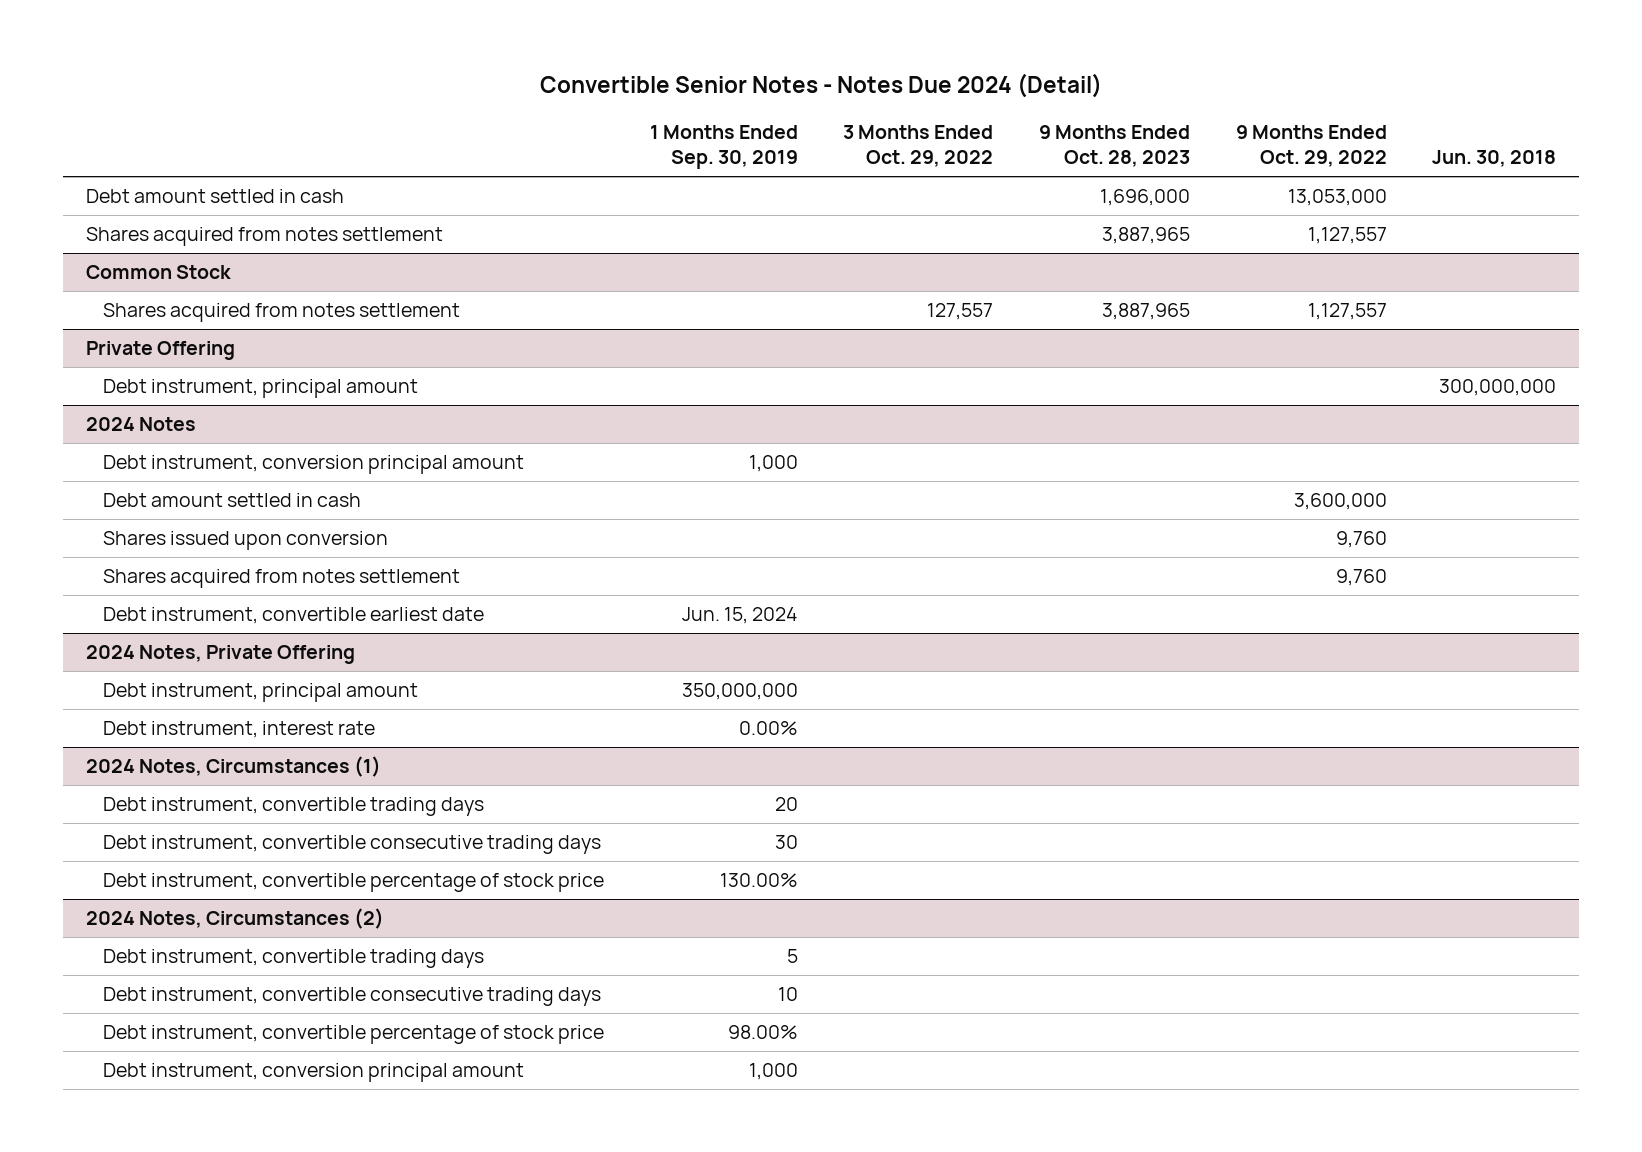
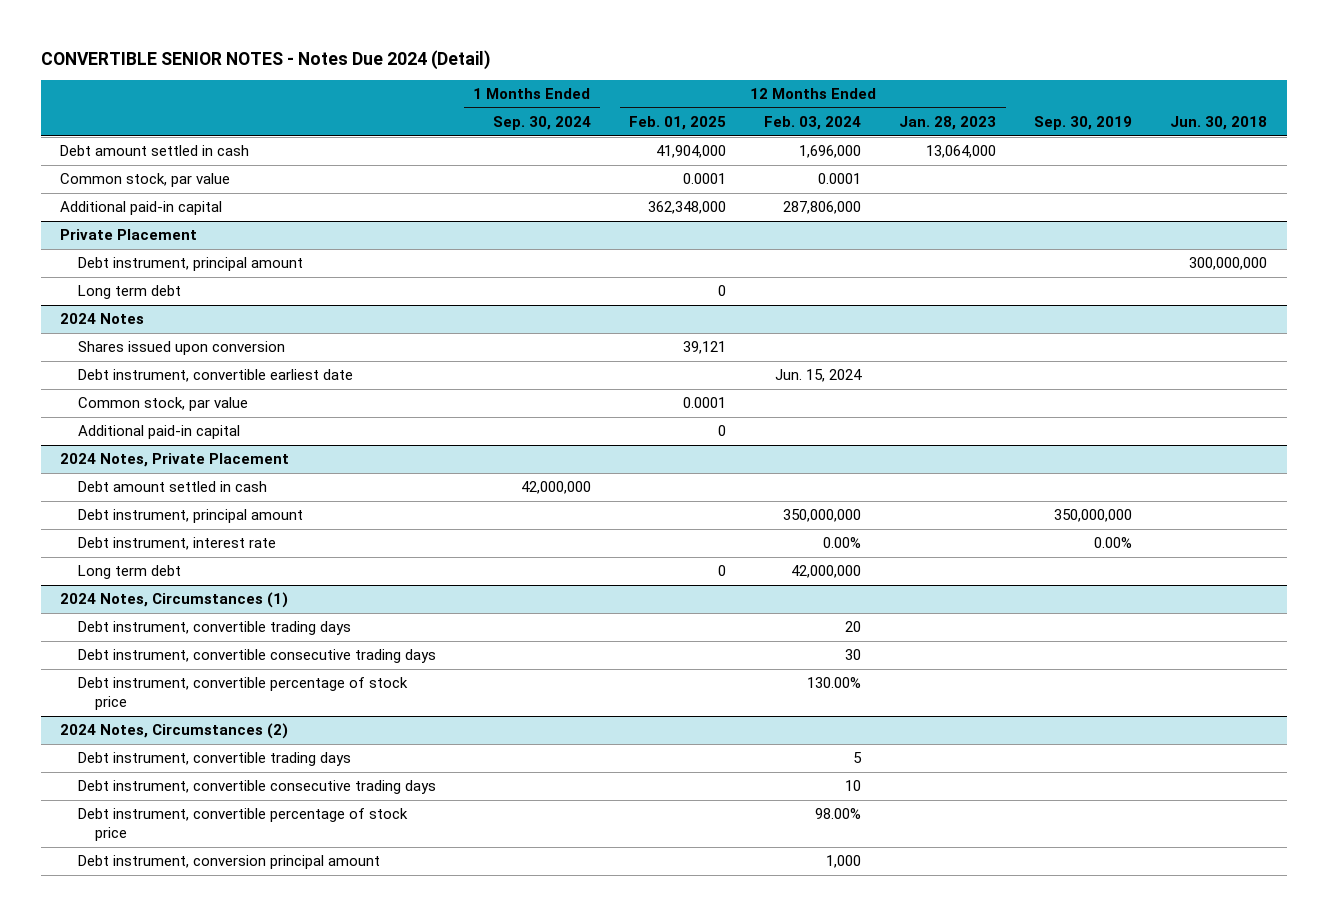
- Convertible Senior Notes - Notes Due 2024 (Detail)
+ CONVERTIBLE SENIOR NOTES - Notes Due 2024 (Detail)
- | 1 Months Ended Sep. 30, 2019 | 3 Months Ended Oct. 29, 2022 | 9 Months Ended Oct. 28, 2023 | 9 Months Ended Oct. 29, 2022 | Jun. 30, 2018
+ | 1 Months Ended Sep. 30, 2024 | 12 Months Ended Feb. 01, 2025 | 12 Months Ended Feb. 03, 2024 | 12 Months Ended Jan. 28, 2023 | Sep. 30, 2019 | Jun. 30, 2018
- Shares acquired from notes settlement | | | 3,887,965 | 1,127,557 |
- Common Stock
- Shares acquired from notes settlement | | 127,557 | 3,887,965 | 1,127,557 |
- Private Offering
+ Common stock, par value | | 0.0001 | 0.0001 | | |
+ Additional paid-in capital | | 362,348,000 | 287,806,000 | | |
+ Private Placement
+ Long term debt | | 0 | | | |
@ 2024 Notes
- Debt instrument, conversion principal amount | 1,000 | | | |
- Debt amount settled in cash | | | | 3,600,000 |
- Shares acquired from notes settlement | | | | 9,760 |
- 2024 Notes, Private Offering
@ 2024 Notes
+ Common stock, par value | | 0.0001 | | | |
+ Additional paid-in capital | | 0 | | | |
+ 2024 Notes, Private Placement
+ Debt amount settled in cash | 42,000,000 | | | | |
+ Long term debt | | 0 | 42,000,000 | | |

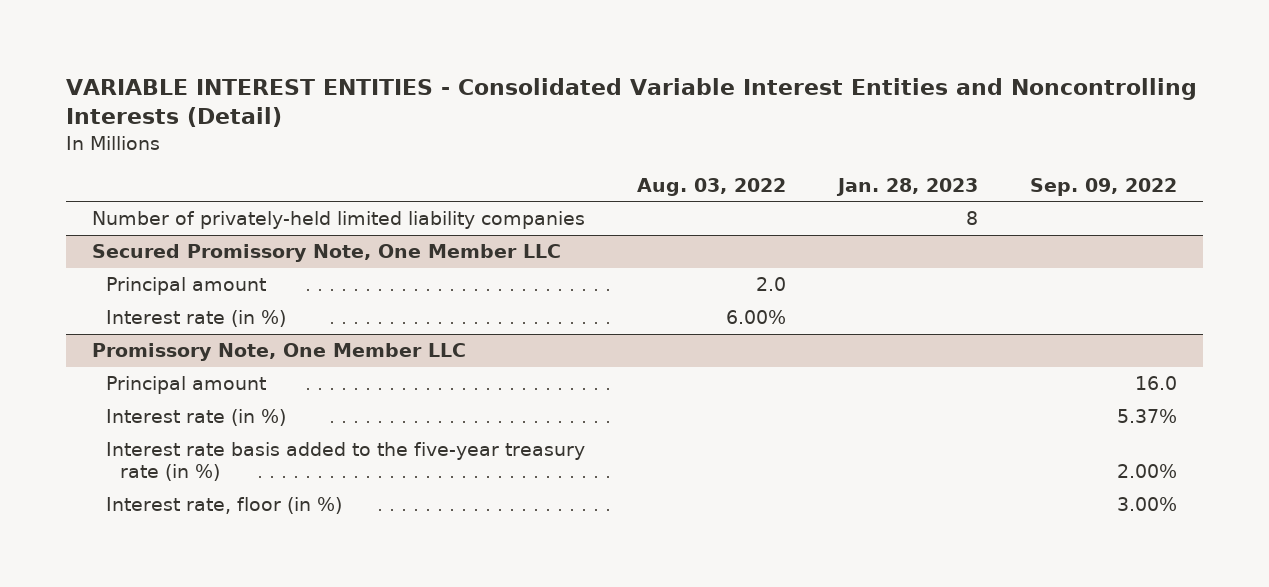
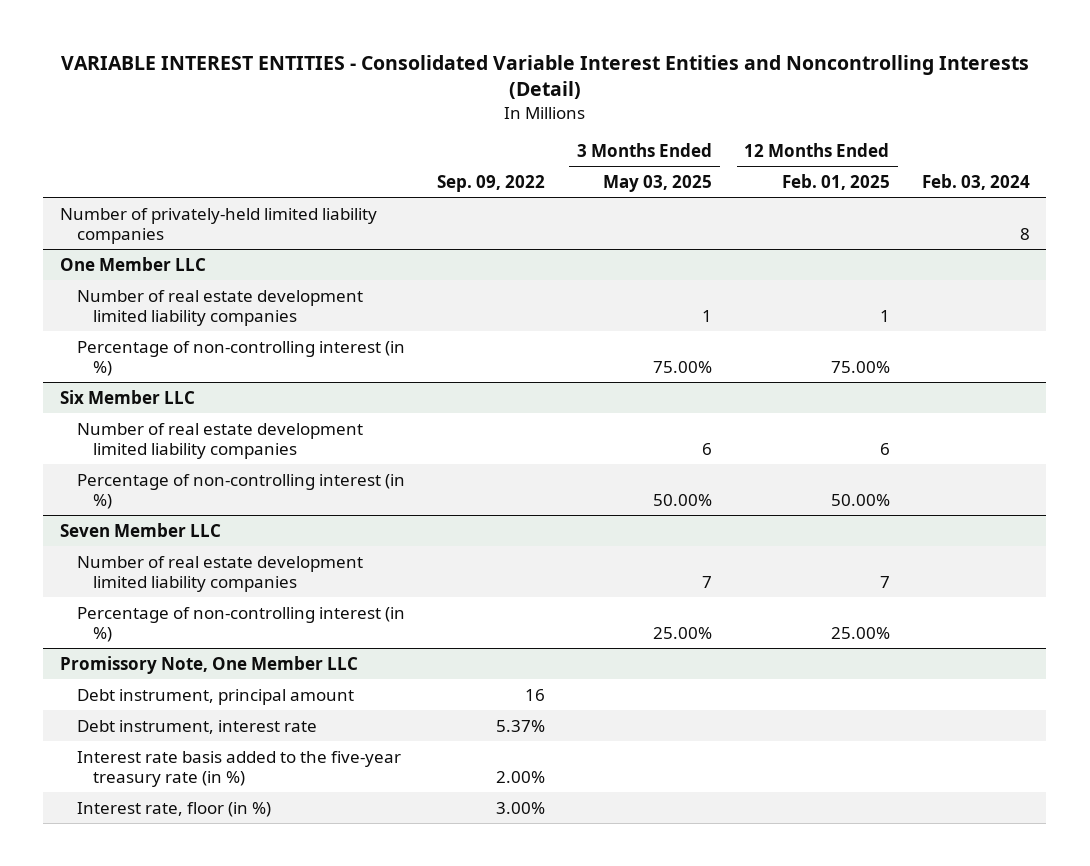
- | Aug. 03, 2022 | Jan. 28, 2023 | Sep. 09, 2022
+ | Sep. 09, 2022 | 3 Months Ended May 03, 2025 | 12 Months Ended Feb. 01, 2025 | Feb. 03, 2024
- Secured Promissory Note, One Member LLC
- Principal amount | 2.0 | |
- Interest rate (in %) | 6.00% | |
+ One Member LLC
+ Number of real estate development limited liability companies | | 1 | 1 |
+ Percentage of non-controlling interest (in %) | | 75.00% | 75.00% |
+ Six Member LLC
+ Number of real estate development limited liability companies | | 6 | 6 |
+ Percentage of non-controlling interest (in %) | | 50.00% | 50.00% |
+ Seven Member LLC
+ Number of real estate development limited liability companies | | 7 | 7 |
+ Percentage of non-controlling interest (in %) | | 25.00% | 25.00% |
@ Promissory Note, One Member LLC
- Principal amount | | | 16.0
- Interest rate (in %) | | | 5.37%
+ Debt instrument, principal amount | 16 | | |
+ Debt instrument, interest rate | 5.37% | | |

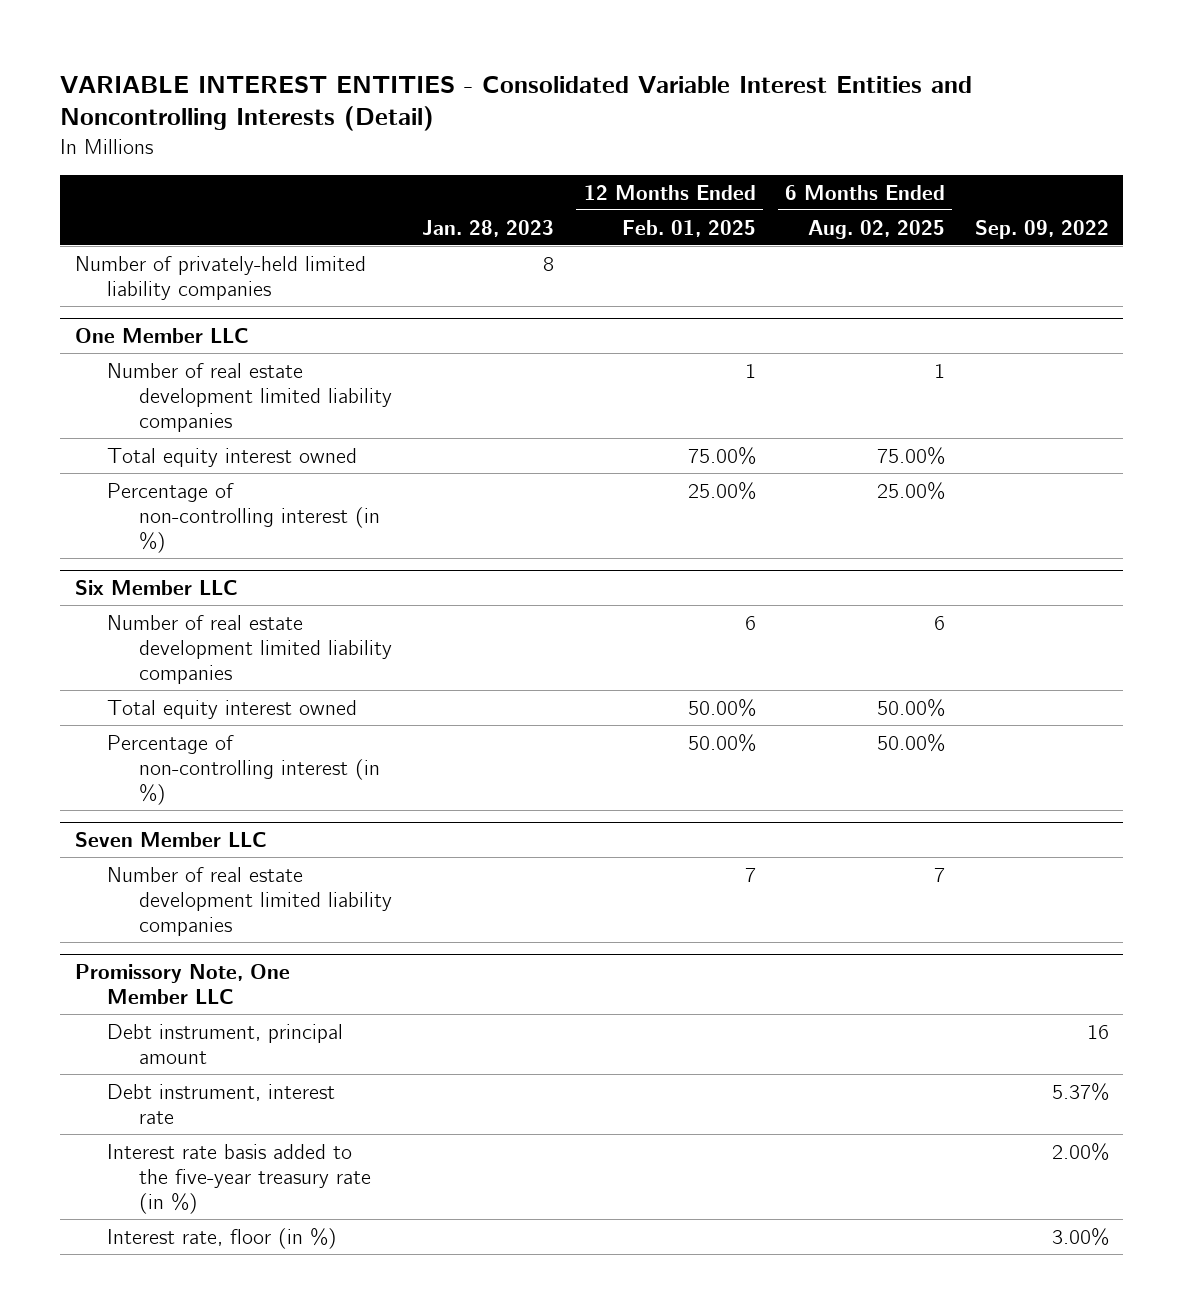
- | Sep. 09, 2022 | 3 Months Ended May 03, 2025 | 12 Months Ended Feb. 01, 2025 | Feb. 03, 2024
+ | Jan. 28, 2023 | 12 Months Ended Feb. 01, 2025 | 6 Months Ended Aug. 02, 2025 | Sep. 09, 2022
@ One Member LLC
- Percentage of non-controlling interest (in %) | | 75.00% | 75.00% |
+ Total equity interest owned | | 75.00% | 75.00% |
+ Percentage of non-controlling interest (in %) | | 25.00% | 25.00% |
@ Six Member LLC
+ Total equity interest owned | | 50.00% | 50.00% |
@ Seven Member LLC
- Percentage of non-controlling interest (in %) | | 25.00% | 25.00% |

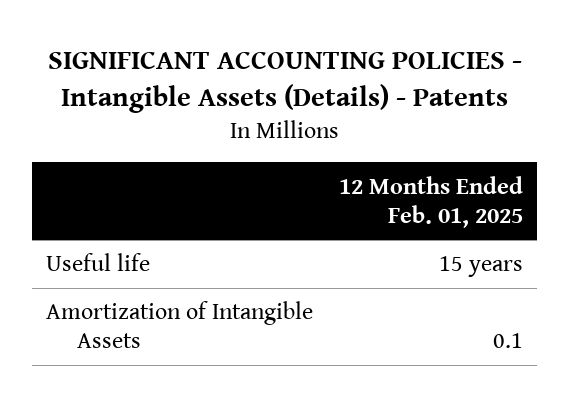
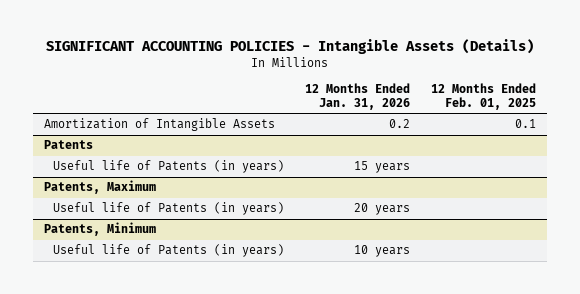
- SIGNIFICANT ACCOUNTING POLICIES - Intangible Assets (Details) - Patents
+ SIGNIFICANT ACCOUNTING POLICIES - Intangible Assets (Details)
- | 12 Months Ended Feb. 01, 2025
+ | 12 Months Ended Jan. 31, 2026 | 12 Months Ended Feb. 01, 2025
- Useful life | 15 years
+ Patents
+ Useful life of Patents (in years) | 15 years |
+ Patents, Maximum
+ Useful life of Patents (in years) | 20 years |
+ Patents, Minimum
+ Useful life of Patents (in years) | 10 years |

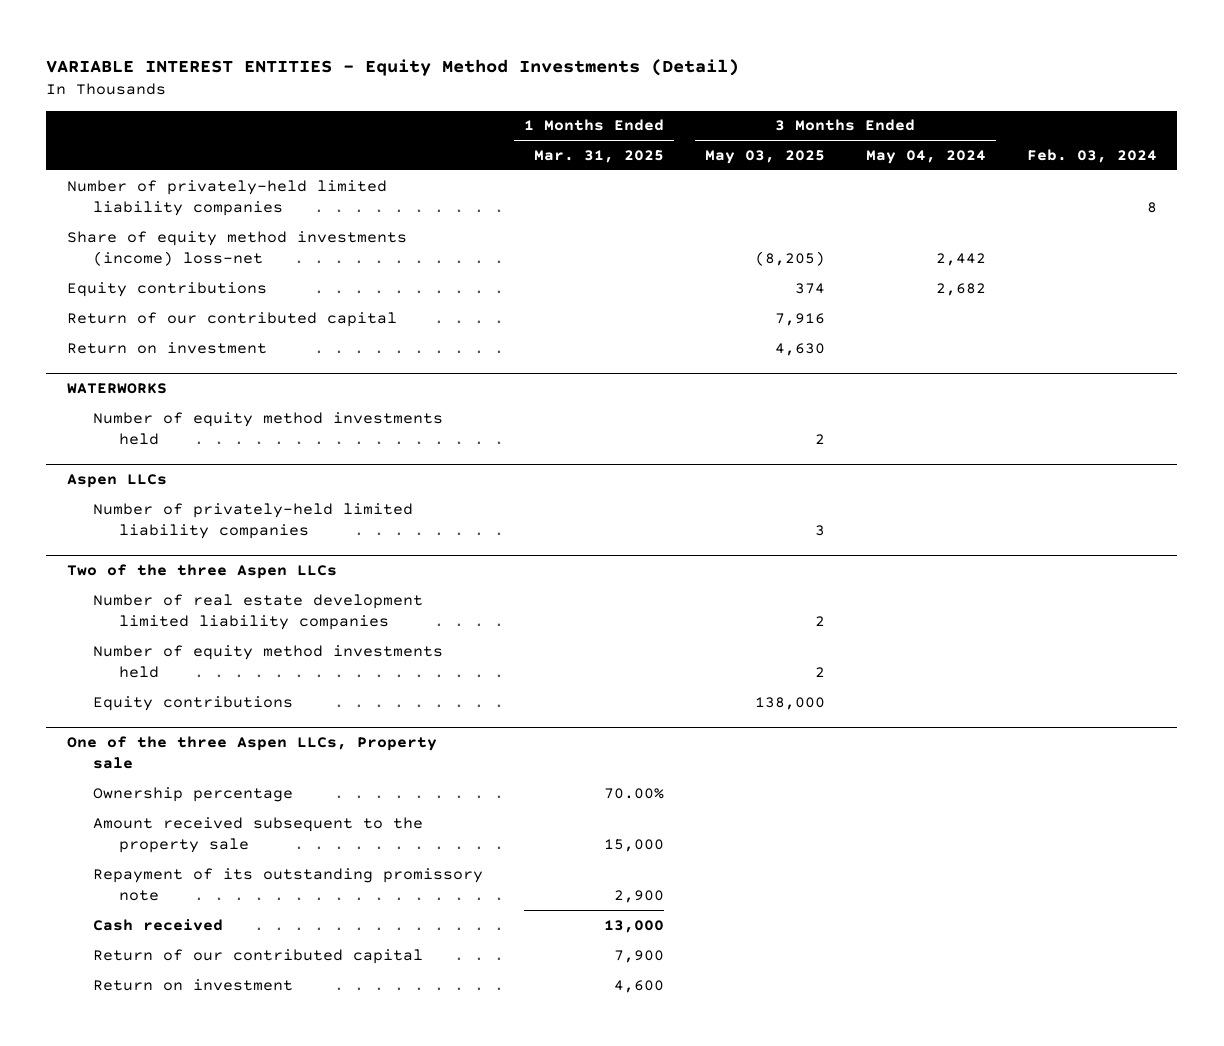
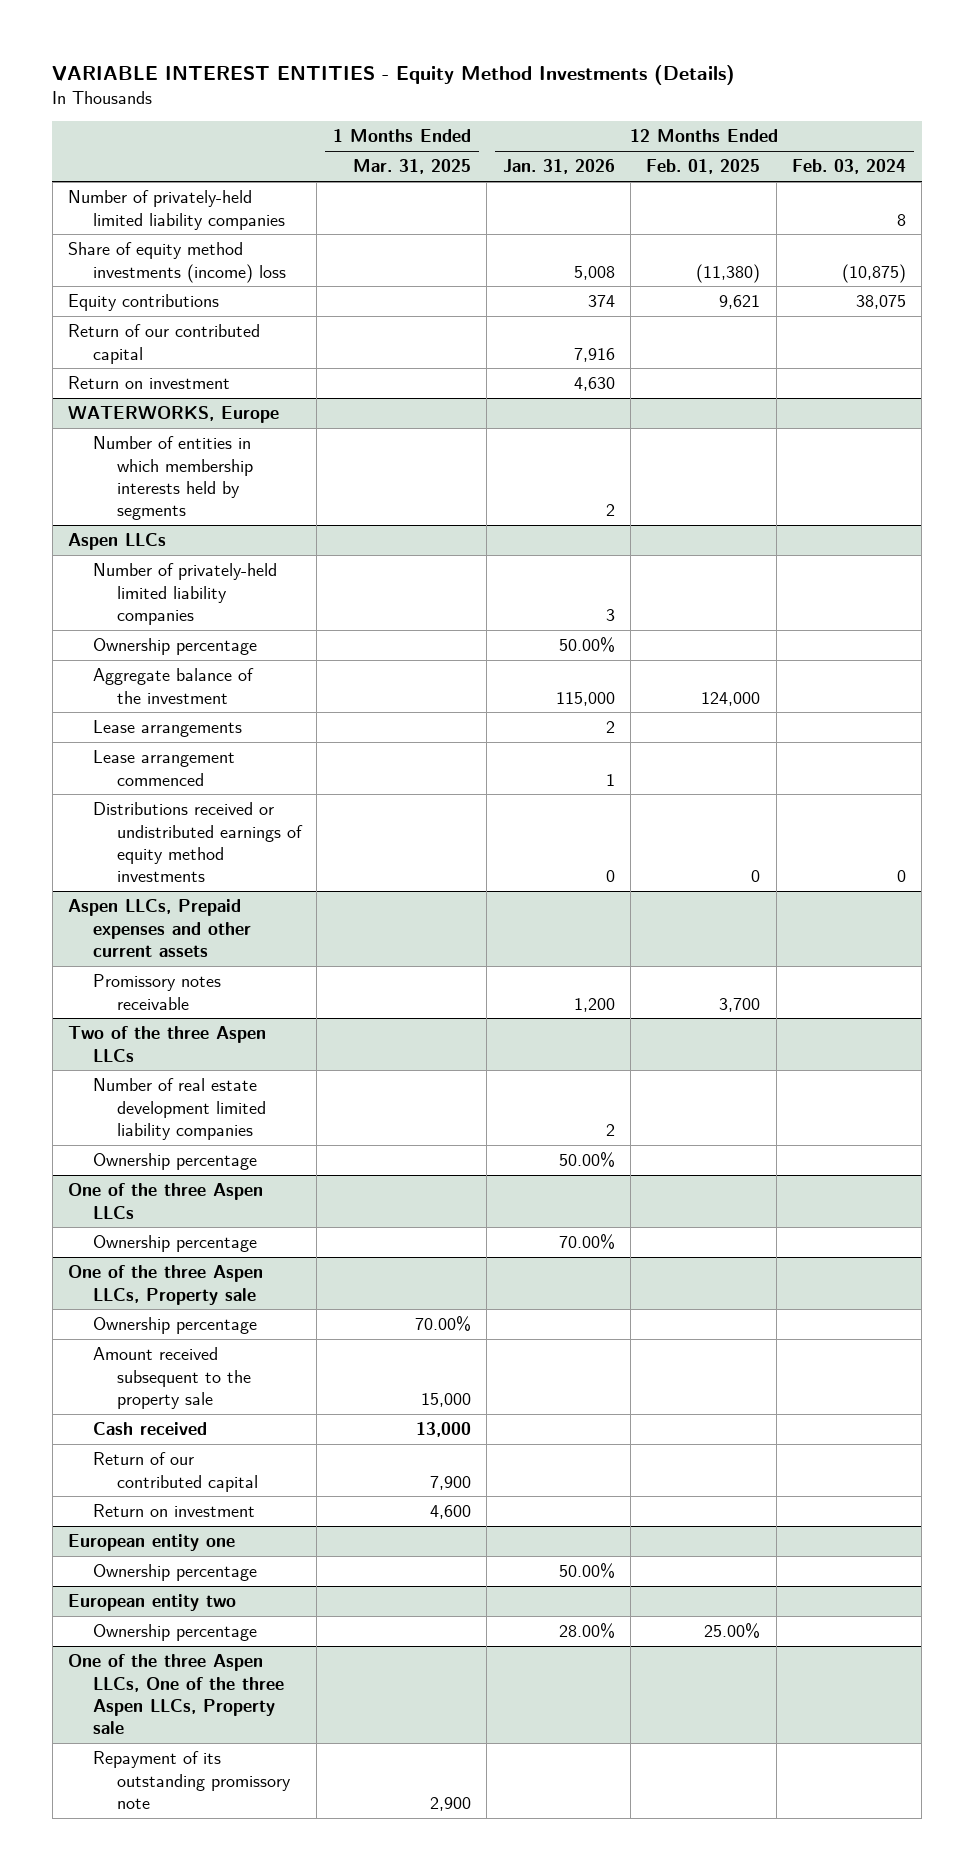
- VARIABLE INTEREST ENTITIES - Equity Method Investments (Detail)
+ VARIABLE INTEREST ENTITIES - Equity Method Investments (Details)
- | 1 Months Ended Mar. 31, 2025 | 3 Months Ended May 03, 2025 | 3 Months Ended May 04, 2024 | Feb. 03, 2024
+ | 1 Months Ended Mar. 31, 2025 | 12 Months Ended Jan. 31, 2026 | 12 Months Ended Feb. 01, 2025 | 12 Months Ended Feb. 03, 2024
- Share of equity method investments (income) loss-net | | (8,205) | 2,442 |
+ Share of equity method investments (income) loss | | 5,008 | (11,380) | (10,875)
- WATERWORKS
- Number of equity method investments held | | 2 | |
+ WATERWORKS, Europe
+ Number of entities in which membership interests held by segments | | 2 | |
@ Aspen LLCs
+ Ownership percentage | | 50.00% | |
+ Aggregate balance of the investment | | 115,000 | 124,000 |
+ Lease arrangements | | 2 | |
+ Lease arrangement commenced | | 1 | |
+ Distributions received or undistributed earnings of equity method investments | | 0 | 0 | 0
+ Aspen LLCs, Prepaid expenses and other current assets
+ Promissory notes receivable | | 1,200 | 3,700 |
@ Two of the three Aspen LLCs
- Number of equity method investments held | | 2 | |
- Equity contributions | | 138,000 | |
+ Ownership percentage | | 50.00% | |
+ One of the three Aspen LLCs
+ Ownership percentage | | 70.00% | |
@ One of the three Aspen LLCs, Property sale
- Repayment of its outstanding promissory note | 2,900 | | |
+ European entity one
+ Ownership percentage | | 50.00% | |
+ European entity two
+ Ownership percentage | | 28.00% | 25.00% |
+ One of the three Aspen LLCs, One of the three Aspen LLCs, Property sale
+ Repayment of its outstanding promissory note | 2,900 | | |

